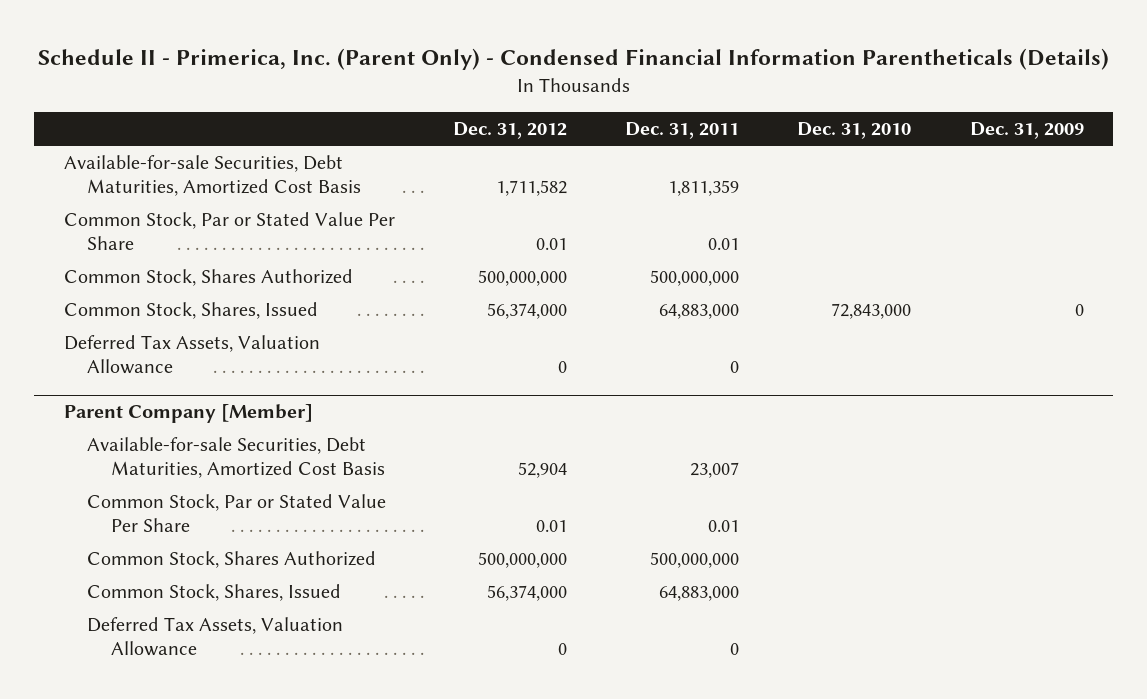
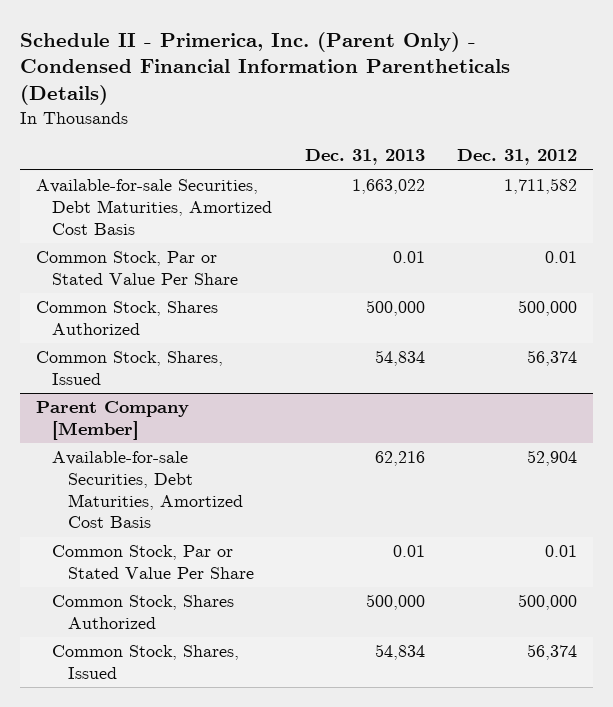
- | Dec. 31, 2012 | Dec. 31, 2011 | Dec. 31, 2010 | Dec. 31, 2009
+ | Dec. 31, 2013 | Dec. 31, 2012
- Common Stock, Shares Authorized | 500,000,000 | 500,000,000 | |
- Common Stock, Shares, Issued | 56,374,000 | 64,883,000 | 72,843,000 | 0
- Deferred Tax Assets, Valuation Allowance | 0 | 0 | |
+ Common Stock, Shares Authorized | 500,000 | 500,000
+ Common Stock, Shares, Issued | 54,834 | 56,374
@ Parent Company [Member]
- Common Stock, Shares Authorized | 500,000,000 | 500,000,000 | |
- Common Stock, Shares, Issued | 56,374,000 | 64,883,000 | |
- Deferred Tax Assets, Valuation Allowance | 0 | 0 | |
+ Common Stock, Shares Authorized | 500,000 | 500,000
+ Common Stock, Shares, Issued | 54,834 | 56,374

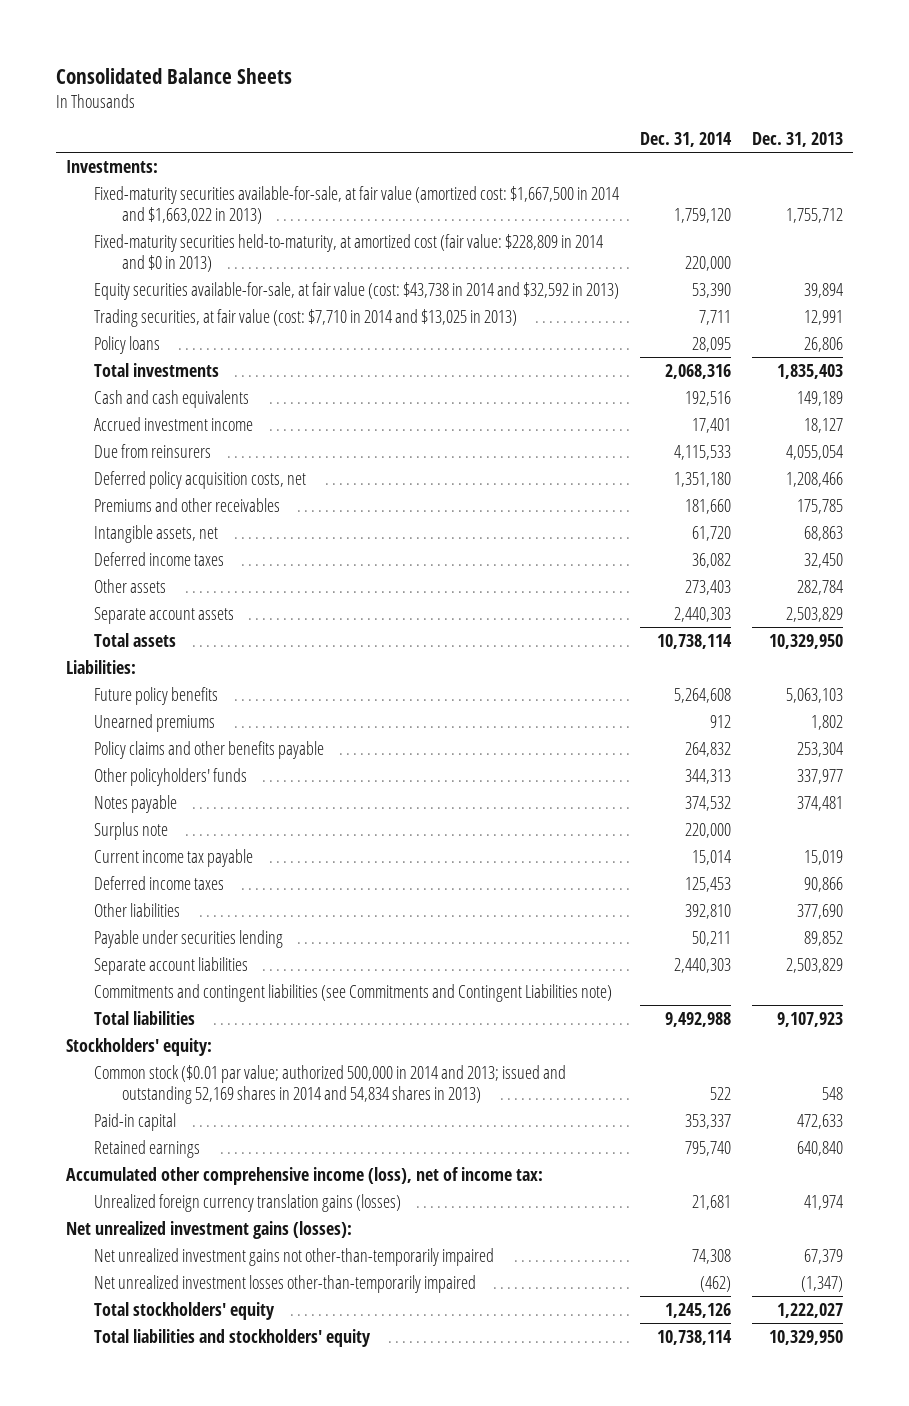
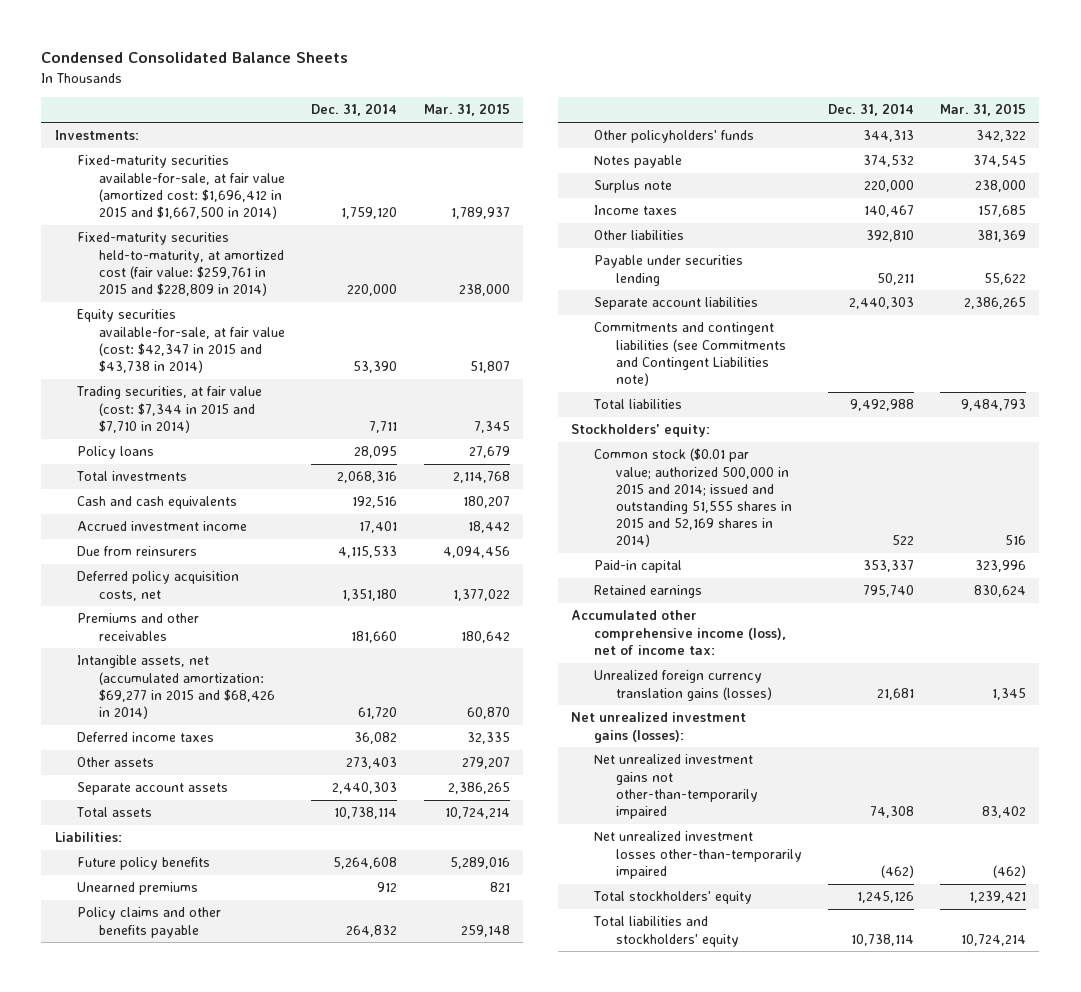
- Consolidated Balance Sheets
+ Condensed Consolidated Balance Sheets
- | Dec. 31, 2014 | Dec. 31, 2013
+ | Dec. 31, 2014 | Mar. 31, 2015
- Fixed-maturity securities available-for-sale, at fair value (amortized cost: $1,667,500 in 2014 and $1,663,022 in 2013) | 1,759,120 | 1,755,712
- Fixed-maturity securities held-to-maturity, at amortized cost (fair value: $228,809 in 2014 and $0 in 2013) | 220,000 |
- Equity securities available-for-sale, at fair value (cost: $43,738 in 2014 and $32,592 in 2013) | 53,390 | 39,894
- Trading securities, at fair value (cost: $7,710 in 2014 and $13,025 in 2013) | 7,711 | 12,991
+ Fixed-maturity securities available-for-sale, at fair value (amortized cost: $1,696,412 in 2015 and $1,667,500 in 2014) | 1,759,120 | 1,789,937
+ Fixed-maturity securities held-to-maturity, at amortized cost (fair value: $259,761 in 2015 and $228,809 in 2014) | 220,000 | 238,000
+ Equity securities available-for-sale, at fair value (cost: $42,347 in 2015 and $43,738 in 2014) | 53,390 | 51,807
+ Trading securities, at fair value (cost: $7,344 in 2015 and $7,710 in 2014) | 7,711 | 7,345
- Intangible assets, net | 61,720 | 68,863
+ Intangible assets, net (accumulated amortization: $69,277 in 2015 and $68,426 in 2014) | 61,720 | 60,870
- Current income tax payable | 15,014 | 15,019
- Deferred income taxes | 125,453 | 90,866
+ Income taxes | 140,467 | 157,685
- Common stock ($0.01 par value; authorized 500,000 in 2014 and 2013; issued and outstanding 52,169 shares in 2014 and 54,834 shares in 2013) | 522 | 548
+ Common stock ($0.01 par value; authorized 500,000 in 2015 and 2014; issued and outstanding 51,555 shares in 2015 and 52,169 shares in 2014) | 522 | 516

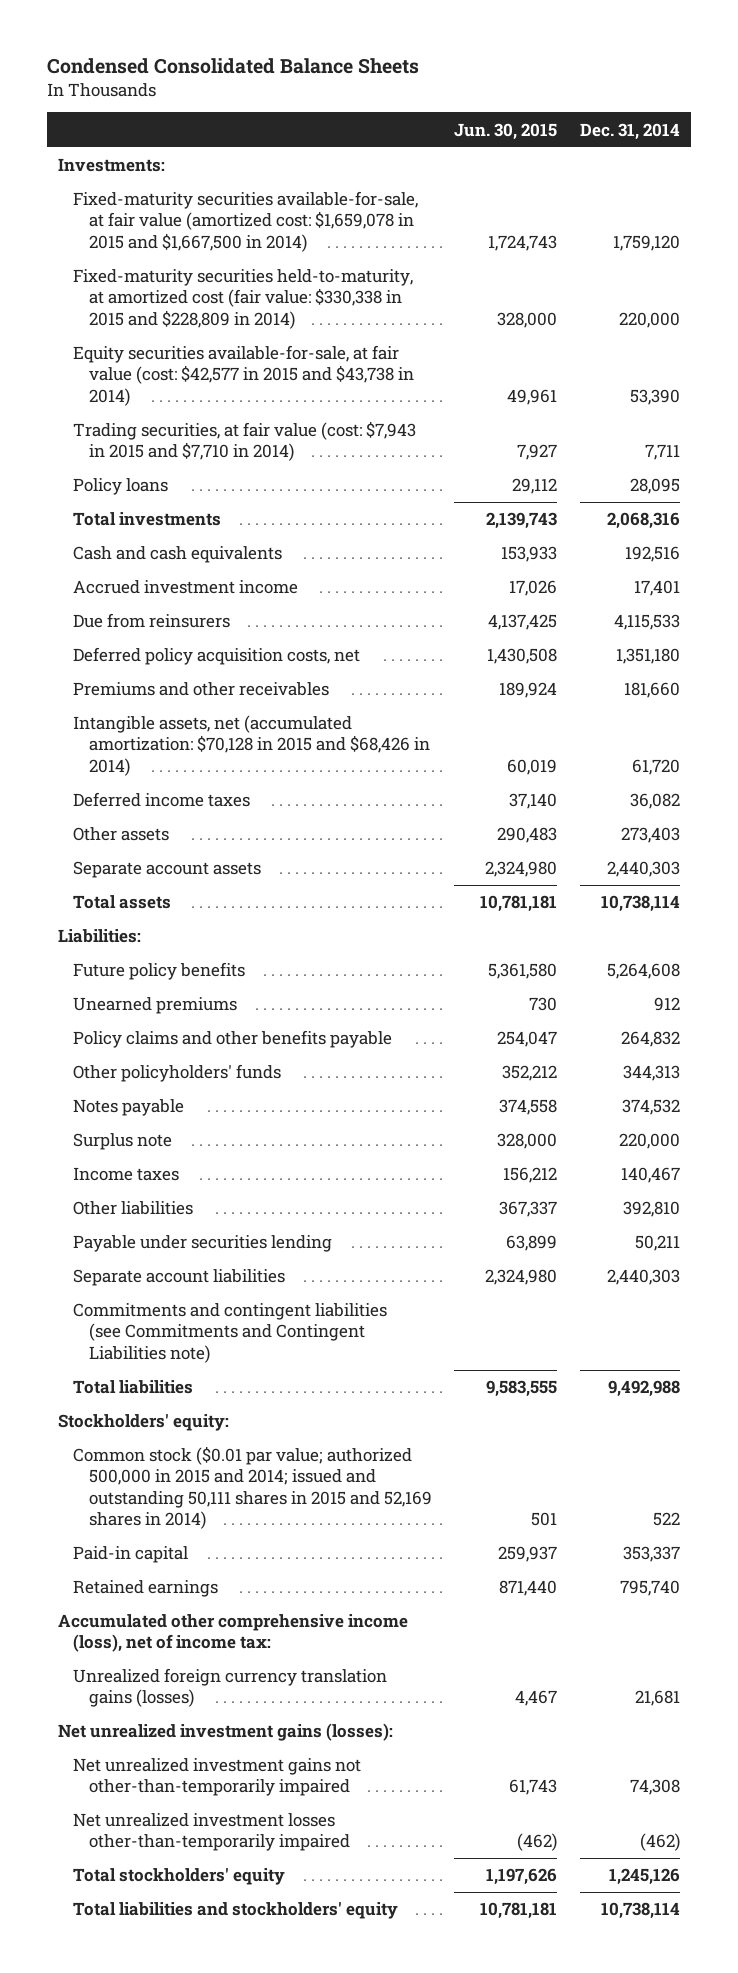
- | Dec. 31, 2014 | Mar. 31, 2015
+ | Jun. 30, 2015 | Dec. 31, 2014
- Fixed-maturity securities available-for-sale, at fair value (amortized cost: $1,696,412 in 2015 and $1,667,500 in 2014) | 1,759,120 | 1,789,937
- Fixed-maturity securities held-to-maturity, at amortized cost (fair value: $259,761 in 2015 and $228,809 in 2014) | 220,000 | 238,000
- Equity securities available-for-sale, at fair value (cost: $42,347 in 2015 and $43,738 in 2014) | 53,390 | 51,807
- Trading securities, at fair value (cost: $7,344 in 2015 and $7,710 in 2014) | 7,711 | 7,345
+ Fixed-maturity securities available-for-sale, at fair value (amortized cost: $1,659,078 in 2015 and $1,667,500 in 2014) | 1,724,743 | 1,759,120
+ Fixed-maturity securities held-to-maturity, at amortized cost (fair value: $330,338 in 2015 and $228,809 in 2014) | 328,000 | 220,000
+ Equity securities available-for-sale, at fair value (cost: $42,577 in 2015 and $43,738 in 2014) | 49,961 | 53,390
+ Trading securities, at fair value (cost: $7,943 in 2015 and $7,710 in 2014) | 7,927 | 7,711
- Intangible assets, net (accumulated amortization: $69,277 in 2015 and $68,426 in 2014) | 61,720 | 60,870
+ Intangible assets, net (accumulated amortization: $70,128 in 2015 and $68,426 in 2014) | 60,019 | 61,720
- Common stock ($0.01 par value; authorized 500,000 in 2015 and 2014; issued and outstanding 51,555 shares in 2015 and 52,169 shares in 2014) | 522 | 516
+ Common stock ($0.01 par value; authorized 500,000 in 2015 and 2014; issued and outstanding 50,111 shares in 2015 and 52,169 shares in 2014) | 501 | 522

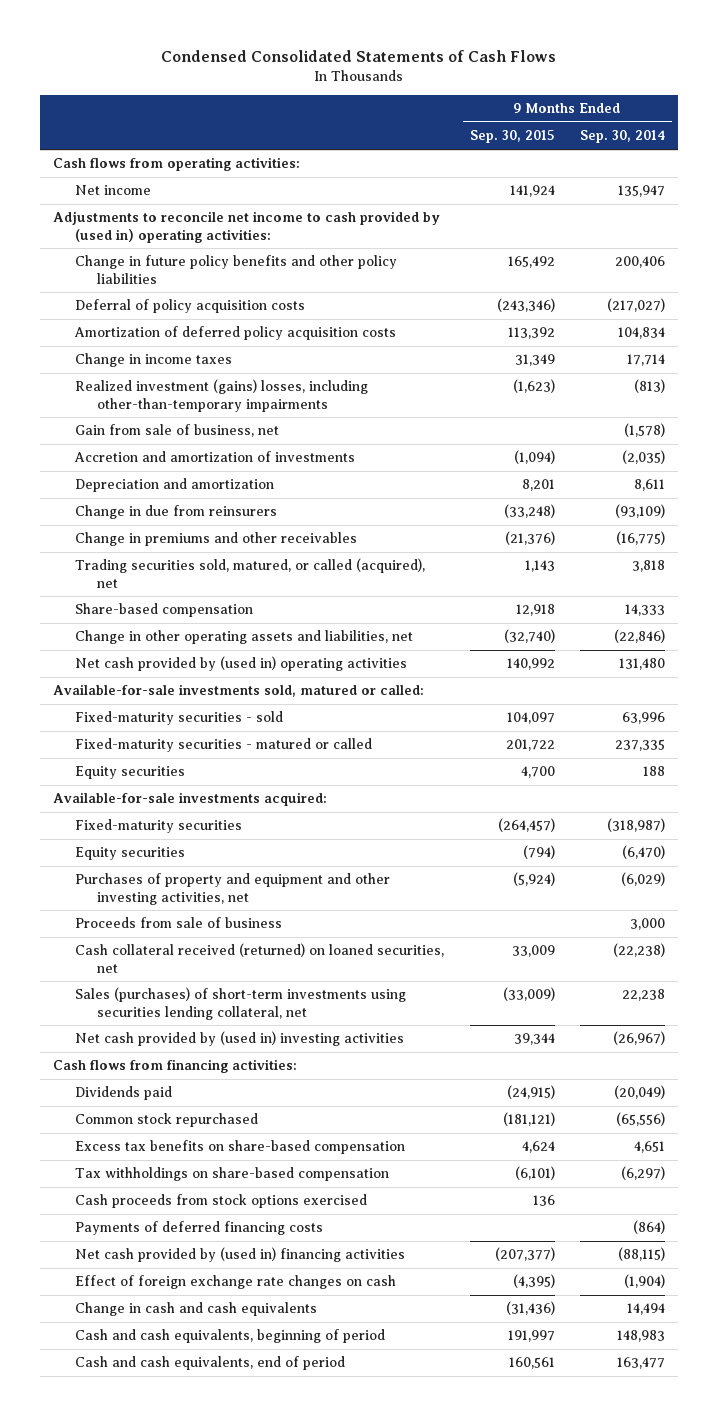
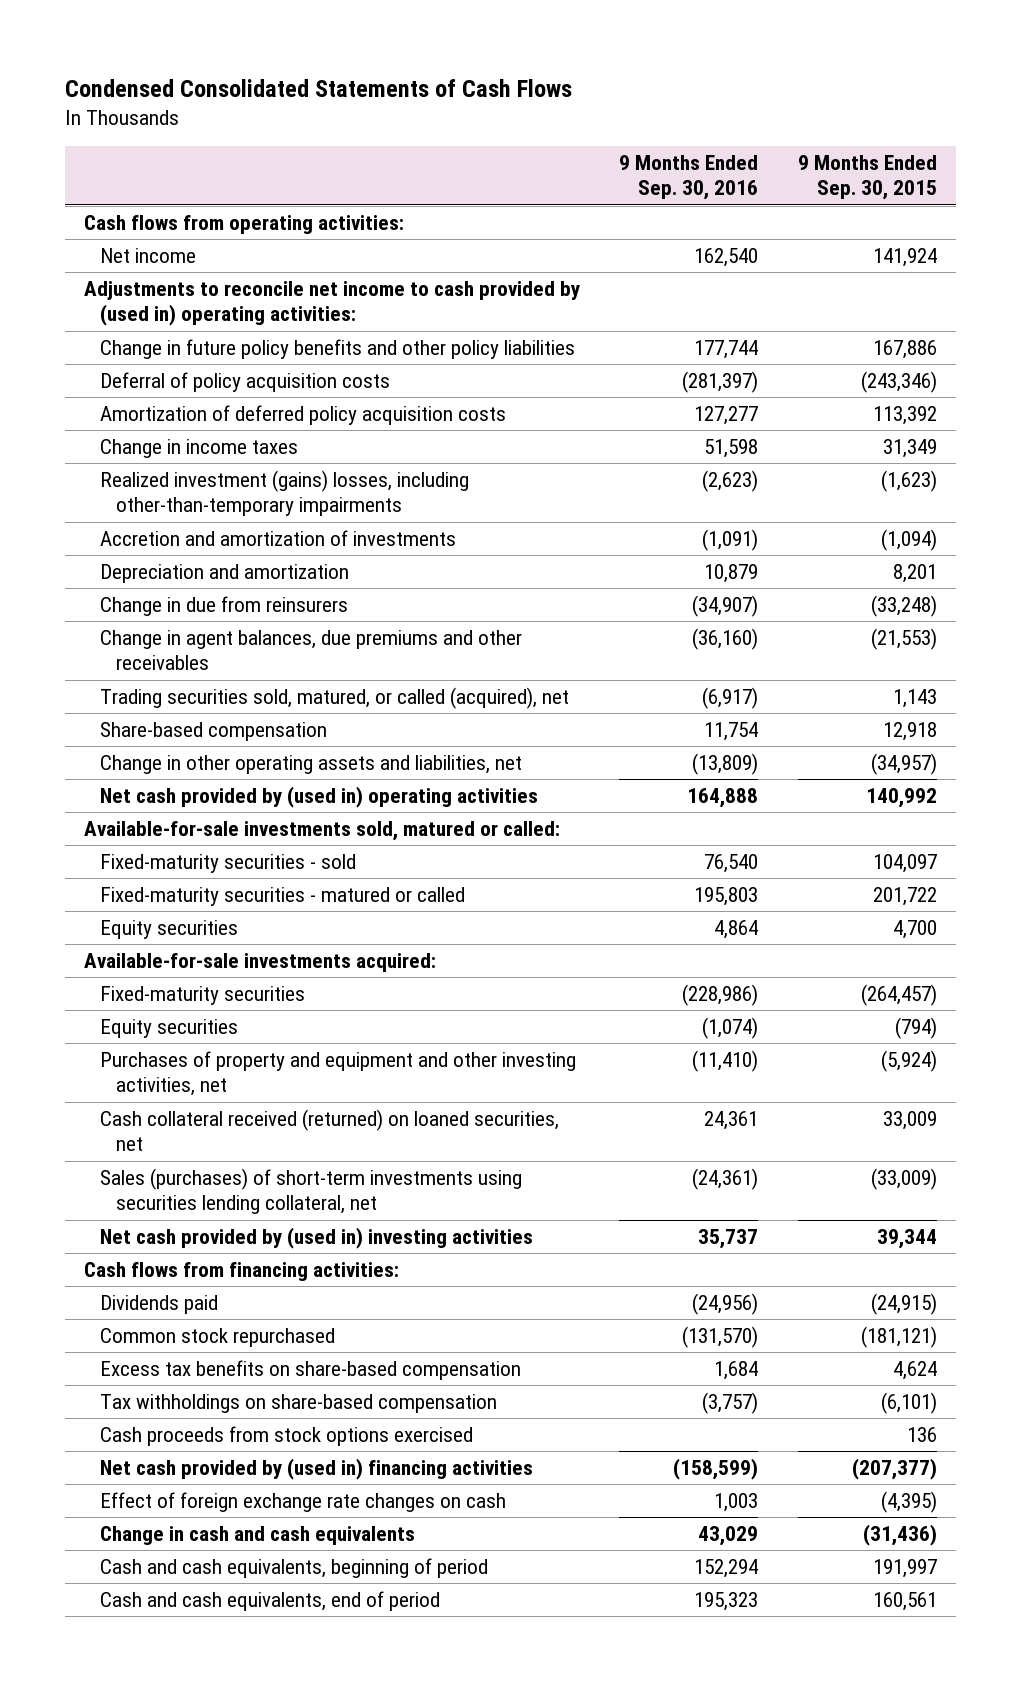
- | 9 Months Ended Sep. 30, 2015 | 9 Months Ended Sep. 30, 2014
+ | 9 Months Ended Sep. 30, 2016 | 9 Months Ended Sep. 30, 2015
- Change in future policy benefits and other policy liabilities | 165,492 | 200,406
+ Change in future policy benefits and other policy liabilities | 177,744 | 167,886
- Gain from sale of business, net | | (1,578)
- Change in premiums and other receivables | (21,376) | (16,775)
+ Change in agent balances, due premiums and other receivables | (36,160) | (21,553)
- Change in other operating assets and liabilities, net | (32,740) | (22,846)
+ Change in other operating assets and liabilities, net | (13,809) | (34,957)
- Proceeds from sale of business | | 3,000
- Payments of deferred financing costs | | (864)

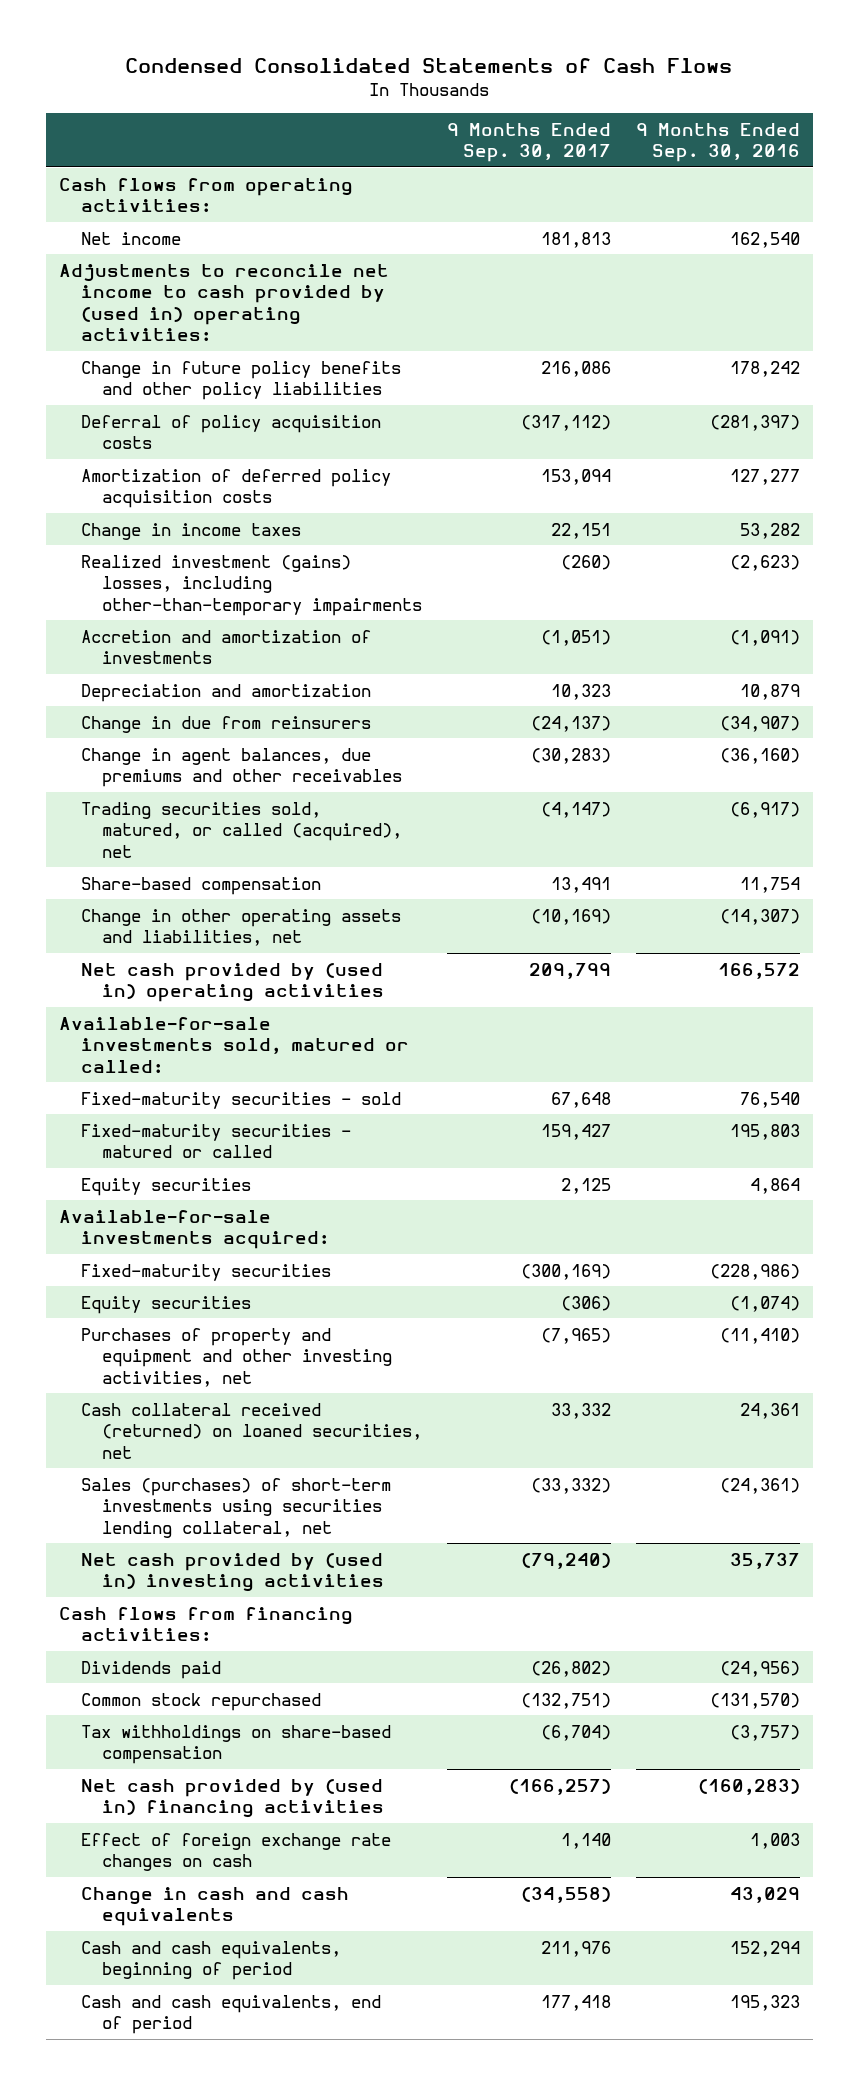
- | 9 Months Ended Sep. 30, 2016 | 9 Months Ended Sep. 30, 2015
+ | 9 Months Ended Sep. 30, 2017 | 9 Months Ended Sep. 30, 2016
- Change in future policy benefits and other policy liabilities | 177,744 | 167,886
+ Change in future policy benefits and other policy liabilities | 216,086 | 178,242
- Change in income taxes | 51,598 | 31,349
+ Change in income taxes | 22,151 | 53,282
- Change in other operating assets and liabilities, net | (13,809) | (34,957)
- Net cash provided by (used in) operating activities | 164,888 | 140,992
+ Change in other operating assets and liabilities, net | (10,169) | (14,307)
+ Net cash provided by (used in) operating activities | 209,799 | 166,572
- Excess tax benefits on share-based compensation | 1,684 | 4,624
- Cash proceeds from stock options exercised | | 136
- Net cash provided by (used in) financing activities | (158,599) | (207,377)
+ Net cash provided by (used in) financing activities | (166,257) | (160,283)

